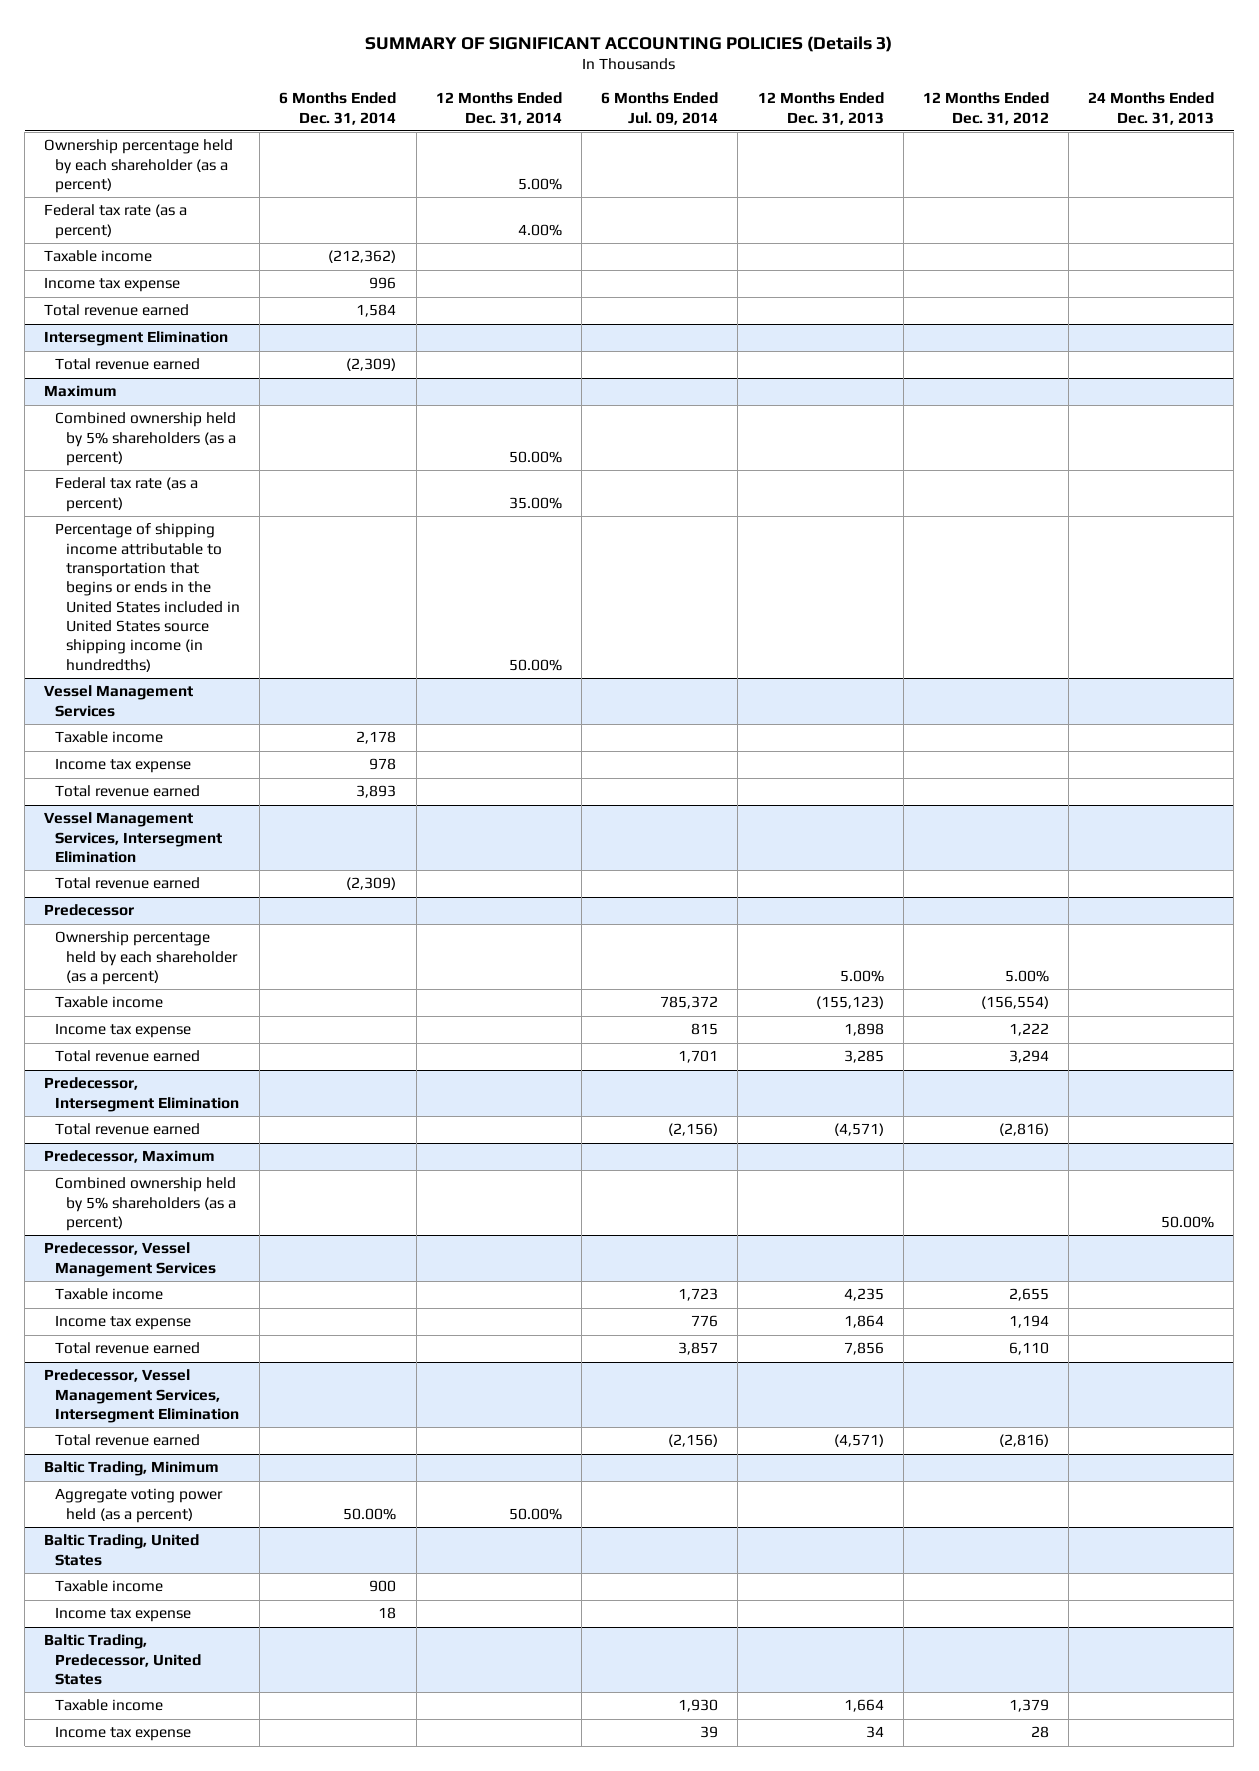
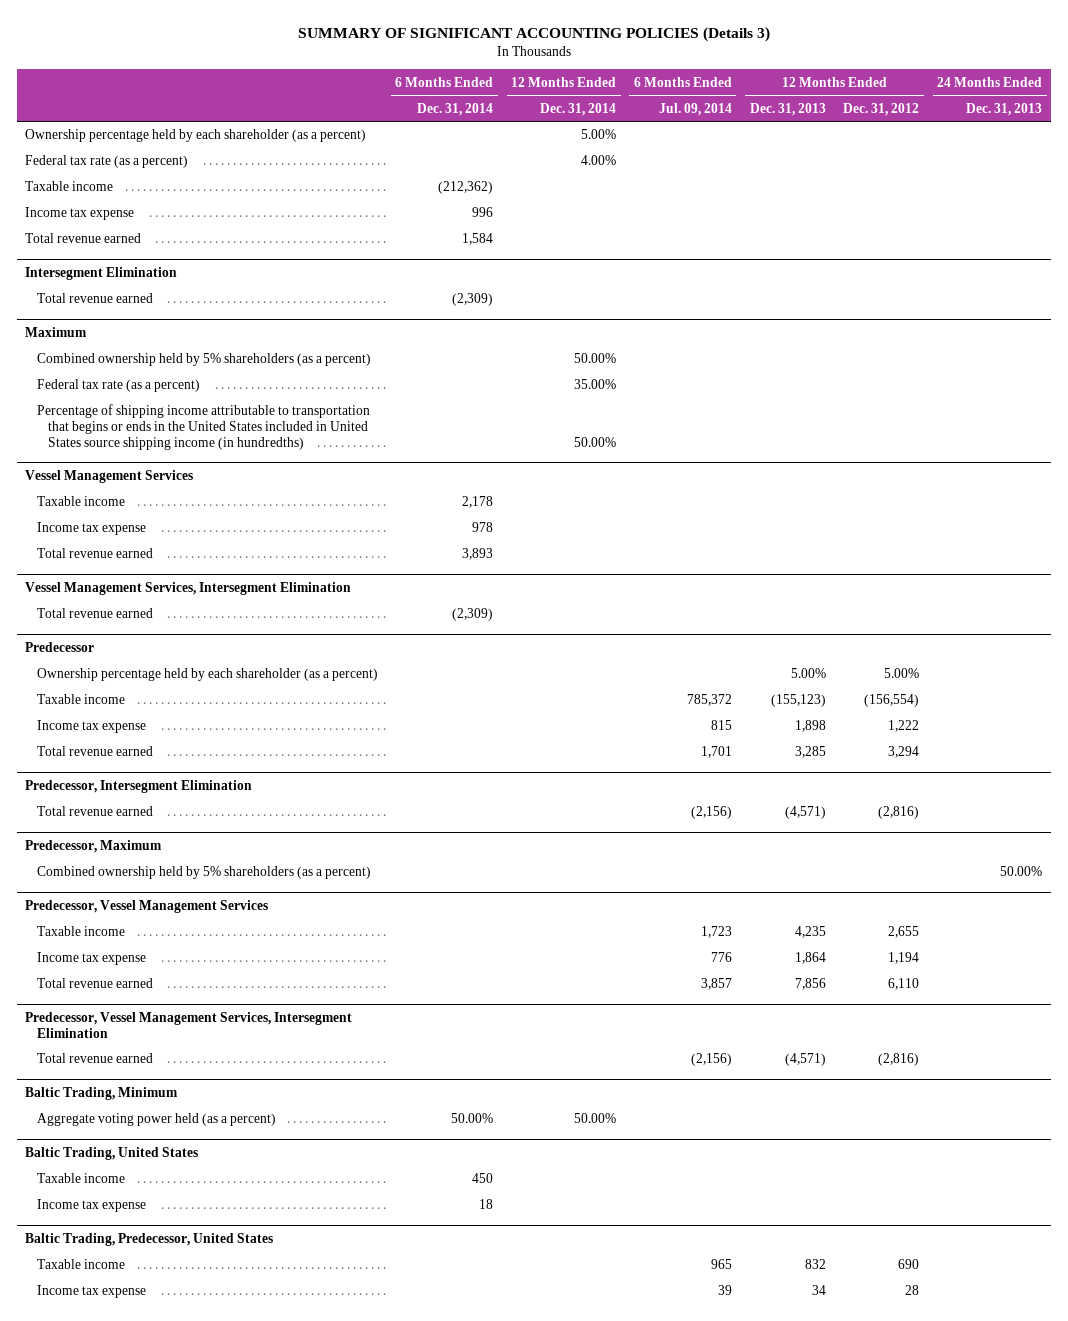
@ Baltic Trading, United States
- Taxable income | 900 | | | | |
+ Taxable income | 450 | | | | |
@ Baltic Trading, Predecessor, United States
- Taxable income | | | 1,930 | 1,664 | 1,379 |
+ Taxable income | | | 965 | 832 | 690 |

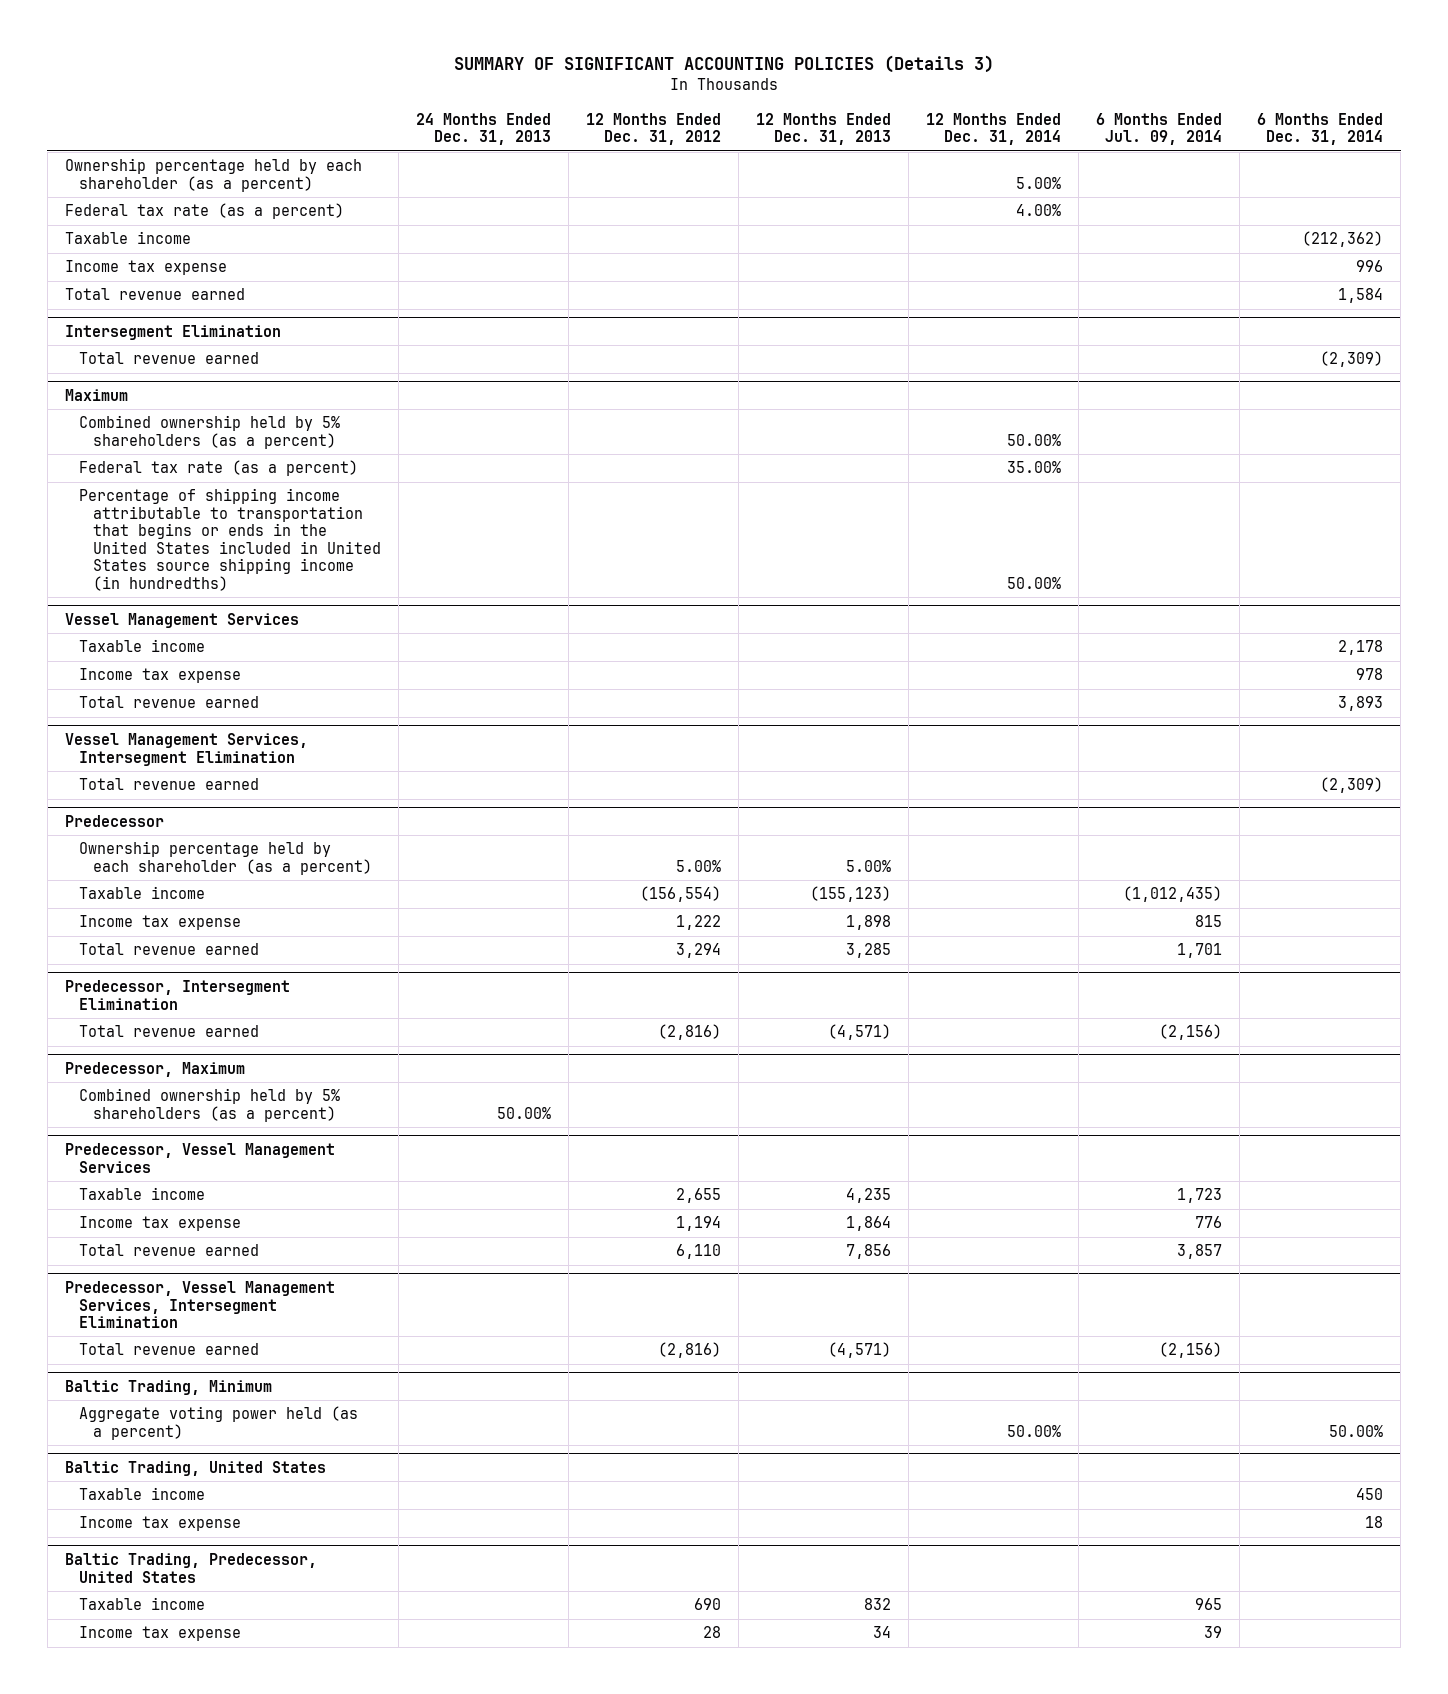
- | 6 Months Ended Dec. 31, 2014 | 12 Months Ended Dec. 31, 2014 | 6 Months Ended Jul. 09, 2014 | 12 Months Ended Dec. 31, 2013 | 12 Months Ended Dec. 31, 2012 | 24 Months Ended Dec. 31, 2013
+ | 24 Months Ended Dec. 31, 2013 | 12 Months Ended Dec. 31, 2012 | 12 Months Ended Dec. 31, 2013 | 12 Months Ended Dec. 31, 2014 | 6 Months Ended Jul. 09, 2014 | 6 Months Ended Dec. 31, 2014
@ Predecessor
- Taxable income | | | 785,372 | (155,123) | (156,554) |
+ Taxable income | | (156,554) | (155,123) | | (1,012,435) |

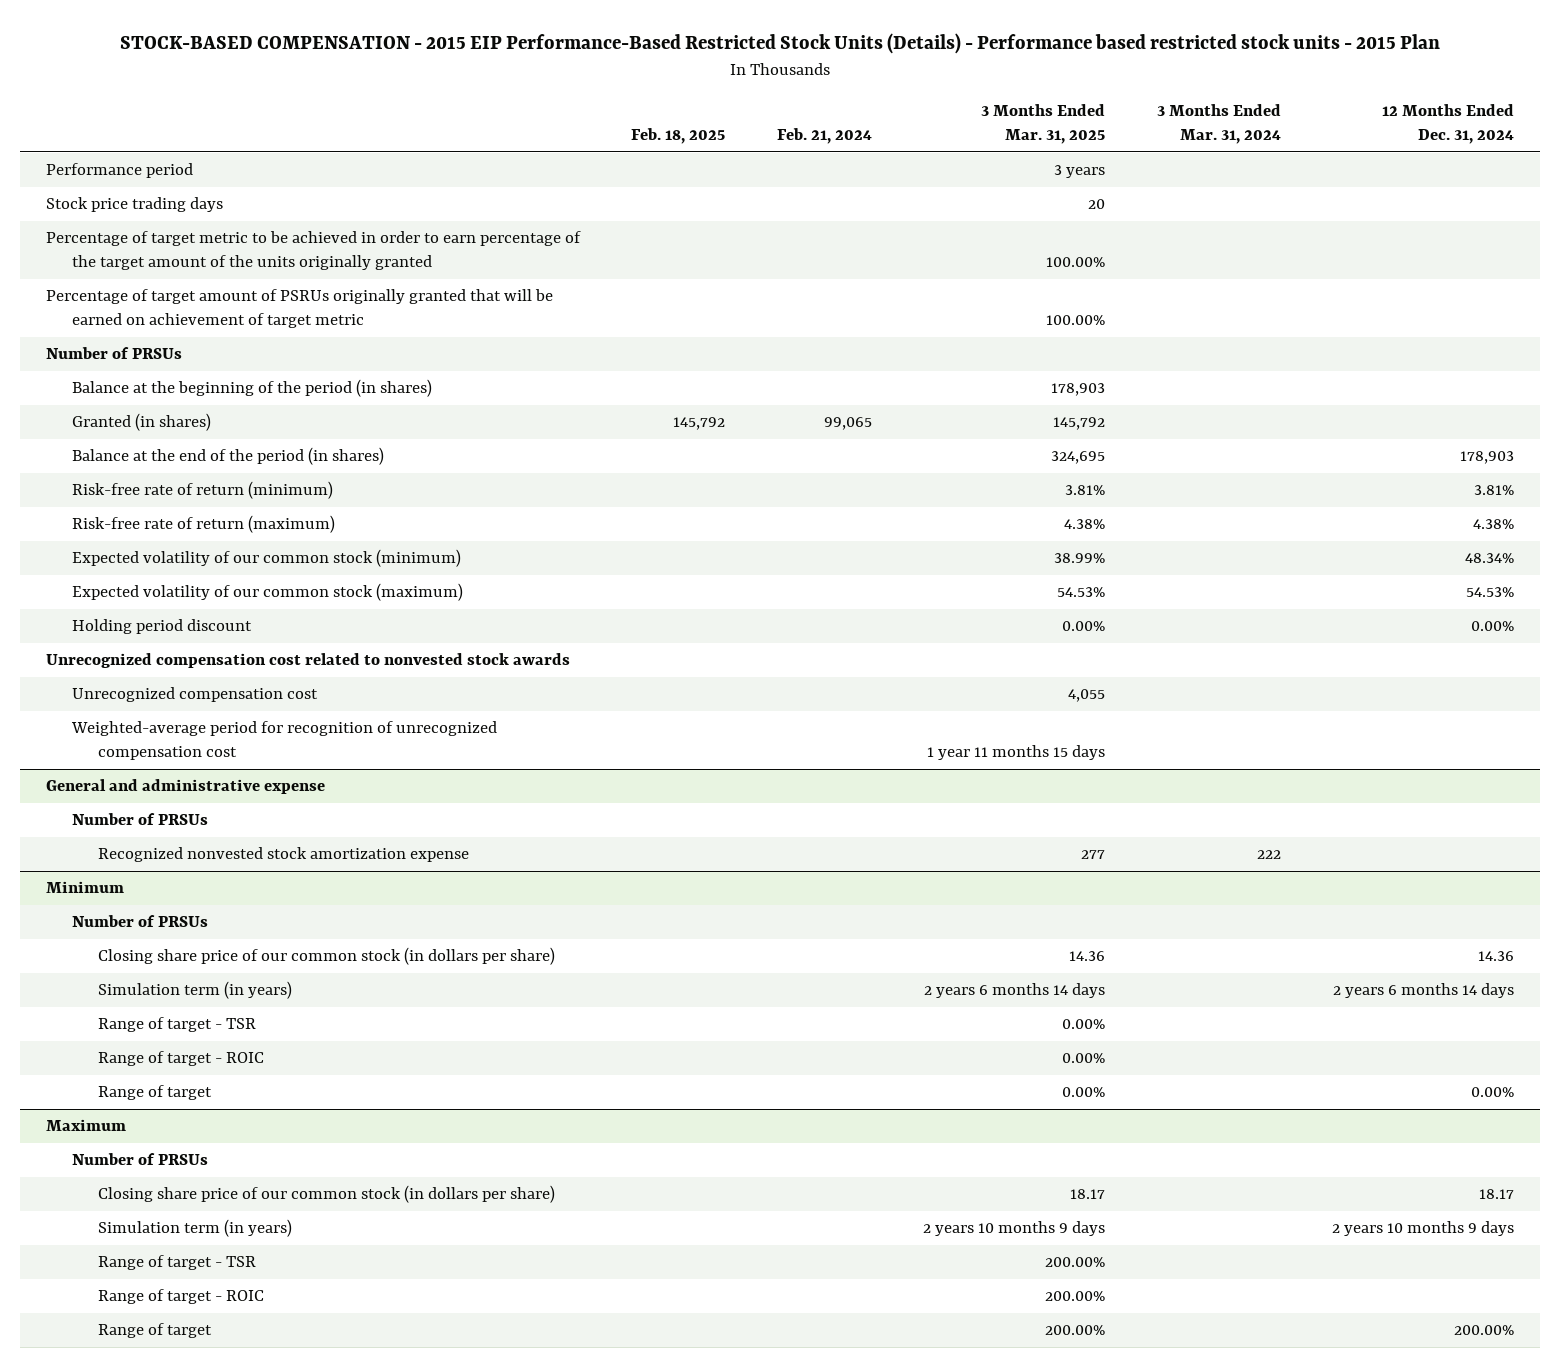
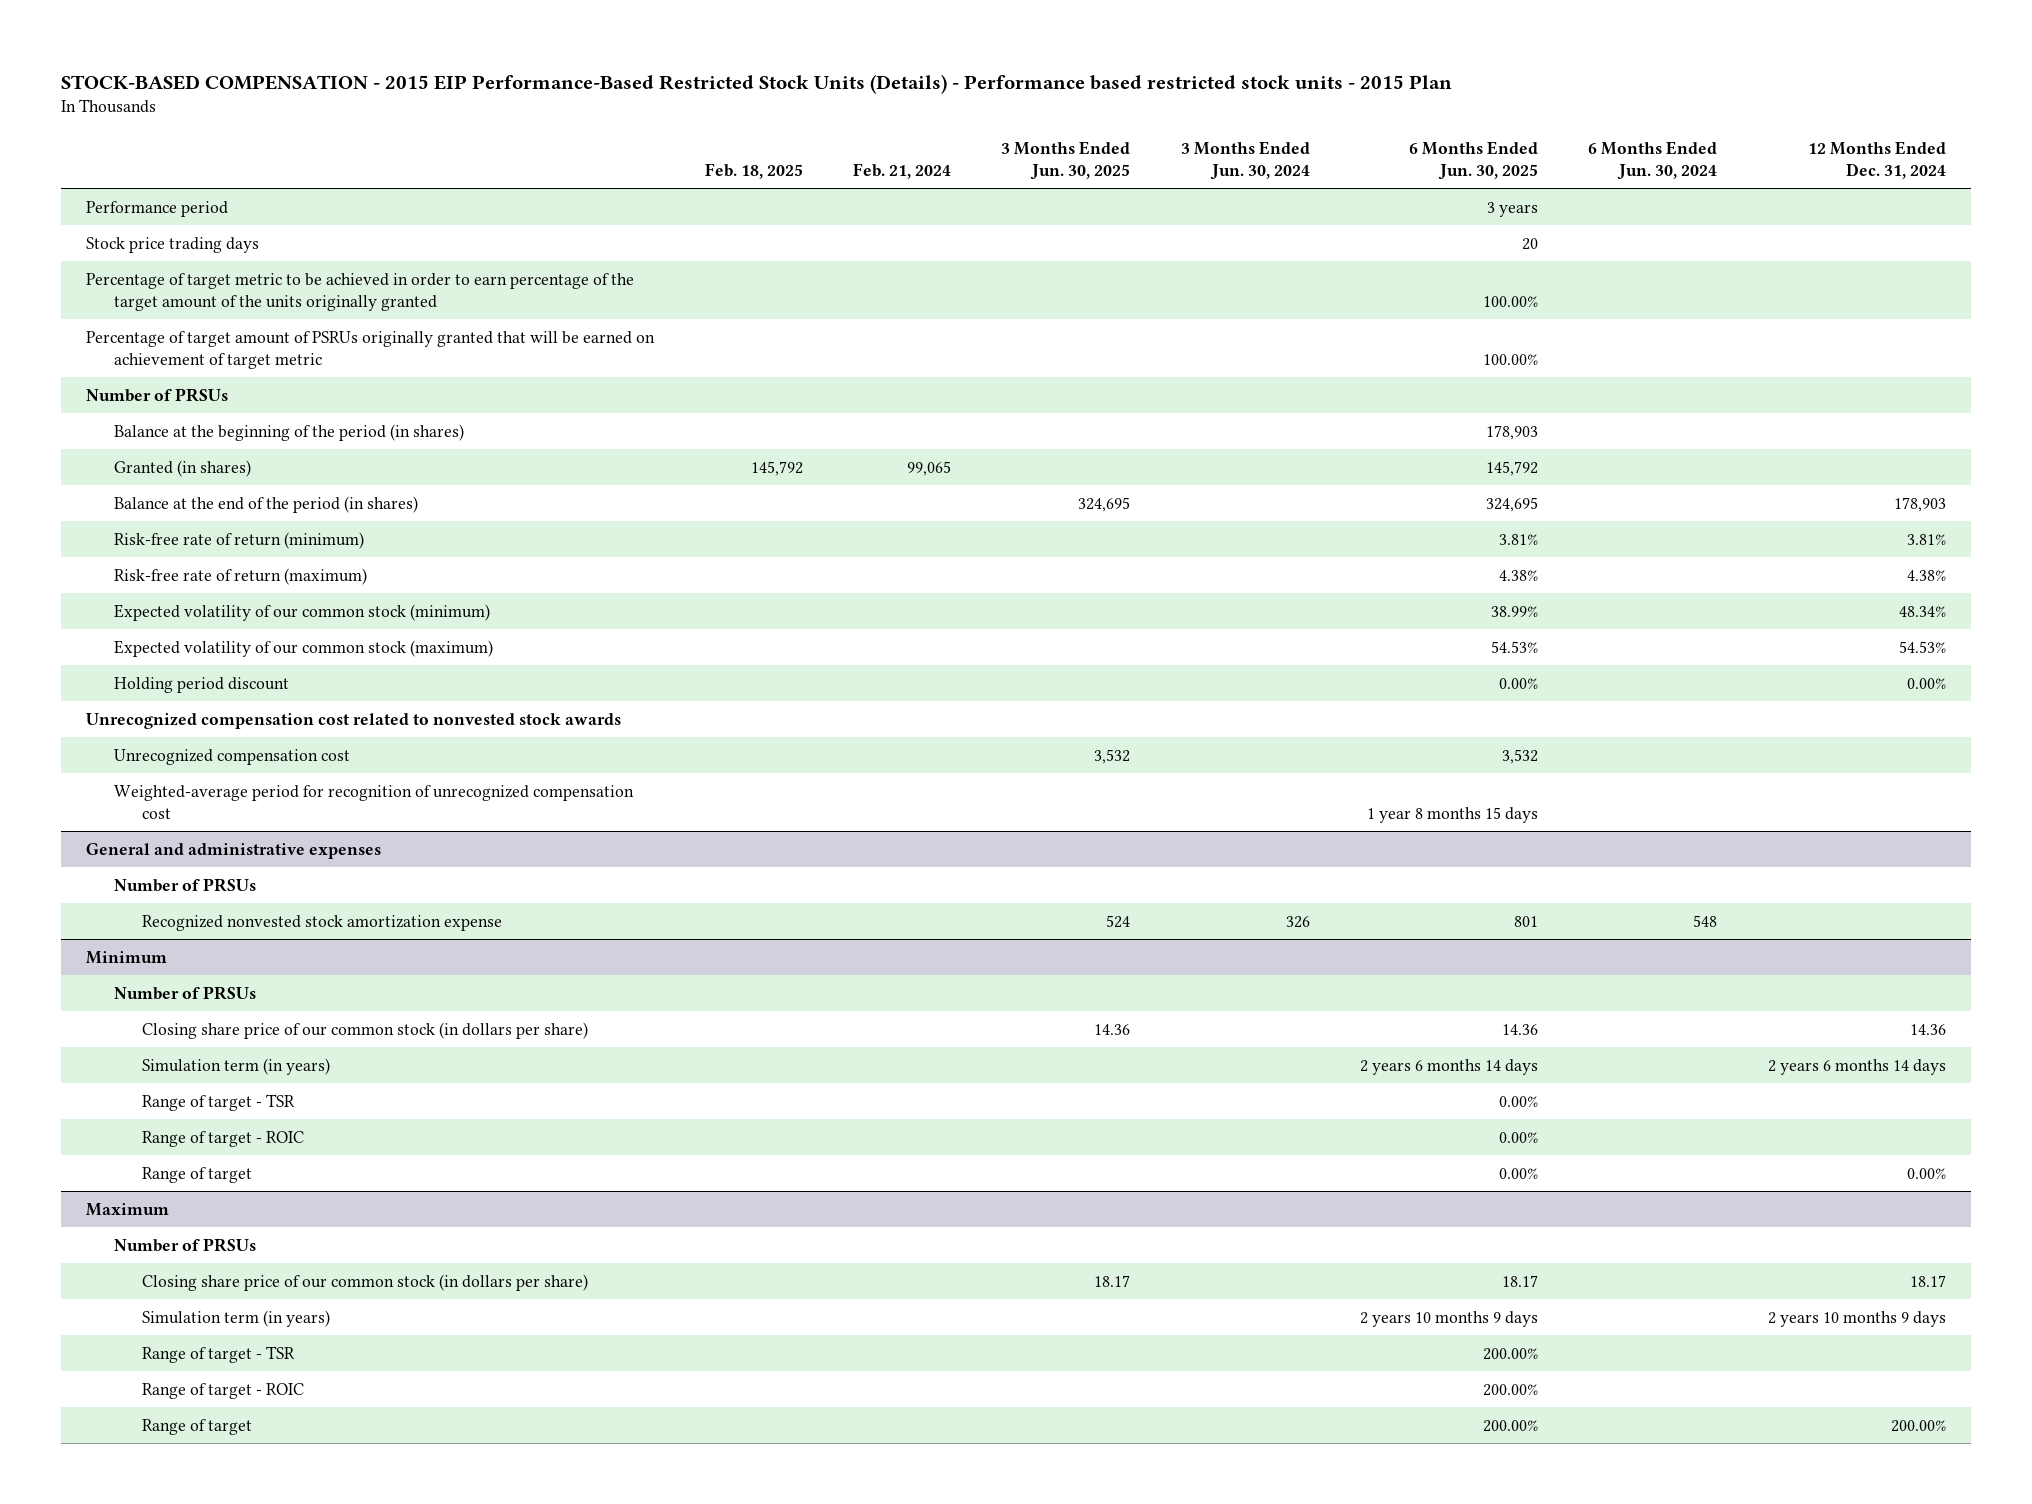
- | Feb. 18, 2025 | Feb. 21, 2024 | 3 Months Ended Mar. 31, 2025 | 3 Months Ended Mar. 31, 2024 | 12 Months Ended Dec. 31, 2024
+ | Feb. 18, 2025 | Feb. 21, 2024 | 3 Months Ended Jun. 30, 2025 | 3 Months Ended Jun. 30, 2024 | 6 Months Ended Jun. 30, 2025 | 6 Months Ended Jun. 30, 2024 | 12 Months Ended Dec. 31, 2024
- General and administrative expense
+ General and administrative expenses

